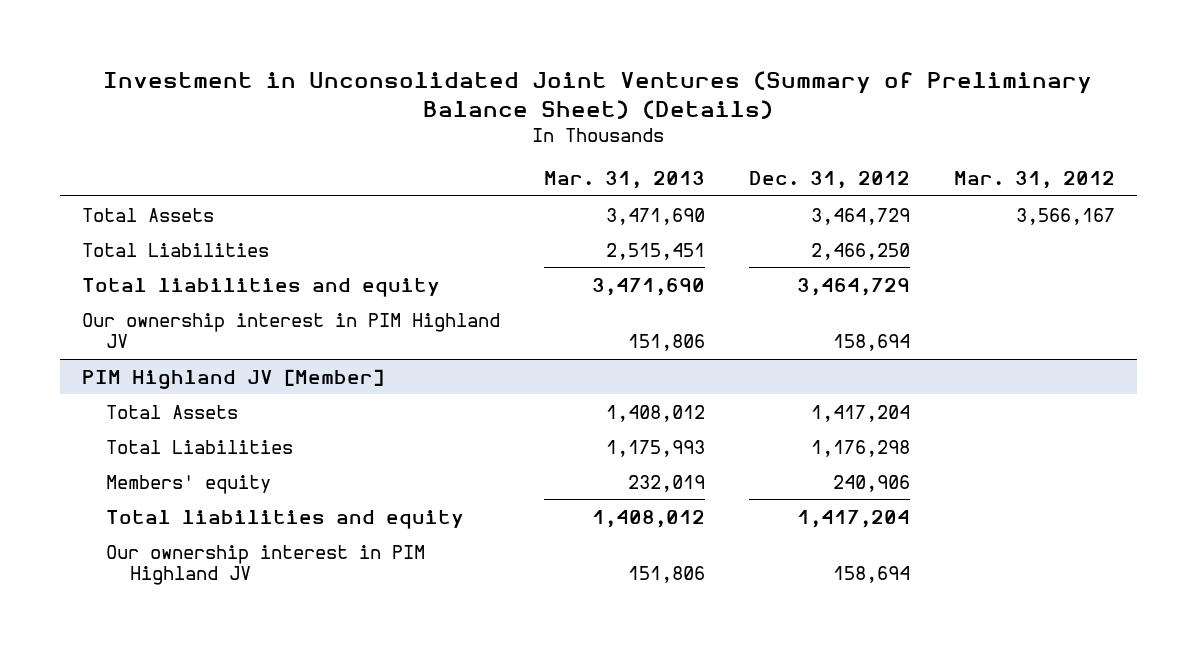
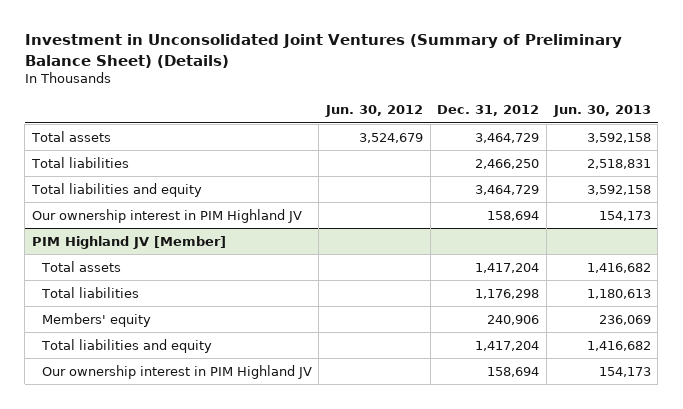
- | Mar. 31, 2013 | Dec. 31, 2012 | Mar. 31, 2012
+ | Jun. 30, 2012 | Dec. 31, 2012 | Jun. 30, 2013
- Total Assets | 3,471,690 | 3,464,729 | 3,566,167
- Total Liabilities | 2,515,451 | 2,466,250 |
+ Total assets | 3,524,679 | 3,464,729 | 3,592,158
+ Total liabilities | | 2,466,250 | 2,518,831
@ PIM Highland JV [Member]
- Total Assets | 1,408,012 | 1,417,204 |
- Total Liabilities | 1,175,993 | 1,176,298 |
+ Total assets | | 1,417,204 | 1,416,682
+ Total liabilities | | 1,176,298 | 1,180,613

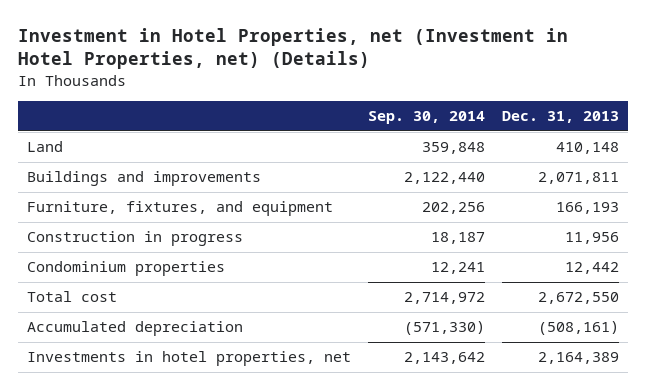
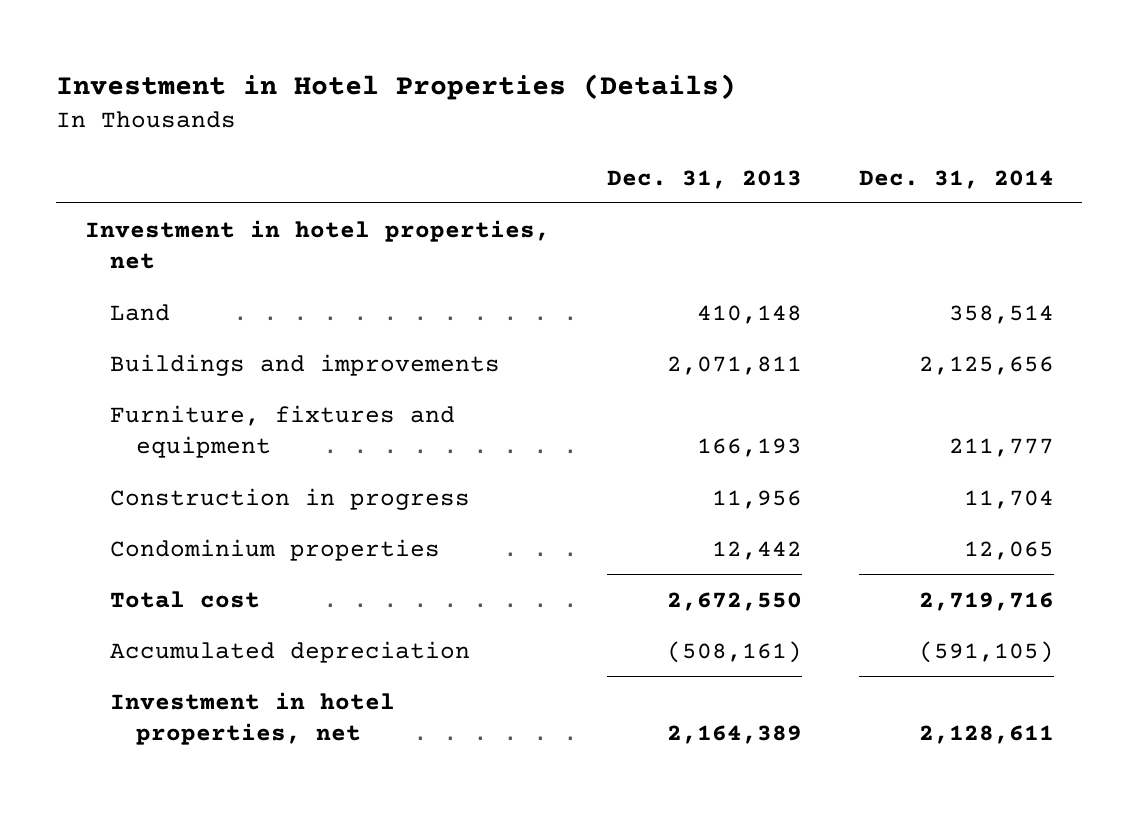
- Investment in Hotel Properties, net (Investment in Hotel Properties, net) (Details)
+ Investment in Hotel Properties (Details)
- | Sep. 30, 2014 | Dec. 31, 2013
+ | Dec. 31, 2013 | Dec. 31, 2014
+ Investment in hotel properties, net
- Furniture, fixtures, and equipment | 202,256 | 166,193
+ Furniture, fixtures and equipment | 166,193 | 211,777
- Investments in hotel properties, net | 2,143,642 | 2,164,389
+ Investment in hotel properties, net | 2,164,389 | 2,128,611

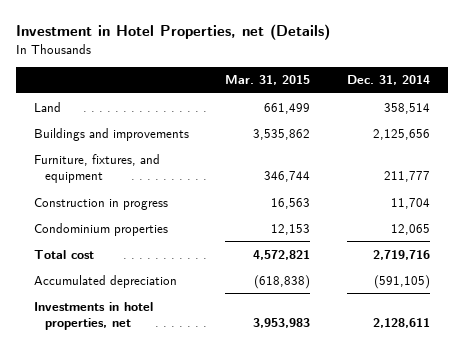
- Investment in Hotel Properties (Details)
+ Investment in Hotel Properties, net (Details)
- | Dec. 31, 2013 | Dec. 31, 2014
+ | Mar. 31, 2015 | Dec. 31, 2014
- Investment in hotel properties, net
- Furniture, fixtures and equipment | 166,193 | 211,777
+ Furniture, fixtures, and equipment | 346,744 | 211,777
- Investment in hotel properties, net | 2,164,389 | 2,128,611
+ Investments in hotel properties, net | 3,953,983 | 2,128,611

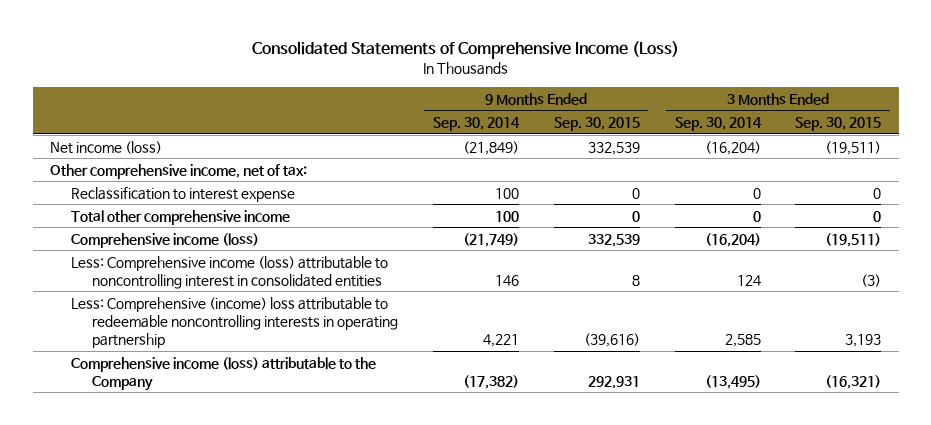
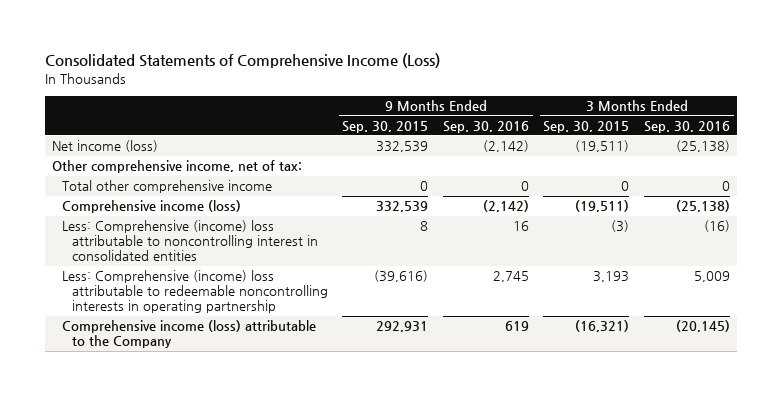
- | 9 Months Ended Sep. 30, 2014 | 9 Months Ended Sep. 30, 2015 | 3 Months Ended Sep. 30, 2014 | 3 Months Ended Sep. 30, 2015
+ | 9 Months Ended Sep. 30, 2015 | 9 Months Ended Sep. 30, 2016 | 3 Months Ended Sep. 30, 2015 | 3 Months Ended Sep. 30, 2016
- Reclassification to interest expense | 100 | 0 | 0 | 0
- Less: Comprehensive income (loss) attributable to noncontrolling interest in consolidated entities | 146 | 8 | 124 | (3)
+ Less: Comprehensive (income) loss attributable to noncontrolling interest in consolidated entities | 8 | 16 | (3) | (16)

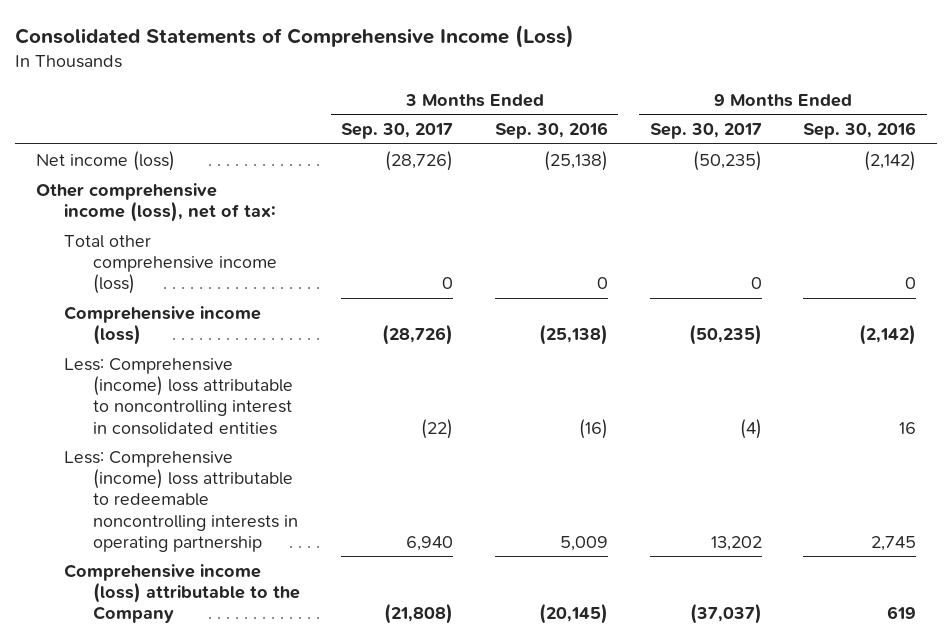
- | 9 Months Ended Sep. 30, 2015 | 9 Months Ended Sep. 30, 2016 | 3 Months Ended Sep. 30, 2015 | 3 Months Ended Sep. 30, 2016
+ | 3 Months Ended Sep. 30, 2017 | 3 Months Ended Sep. 30, 2016 | 9 Months Ended Sep. 30, 2017 | 9 Months Ended Sep. 30, 2016
- Other comprehensive income, net of tax:
- Total other comprehensive income | 0 | 0 | 0 | 0
+ Other comprehensive income (loss), net of tax:
+ Total other comprehensive income (loss) | 0 | 0 | 0 | 0

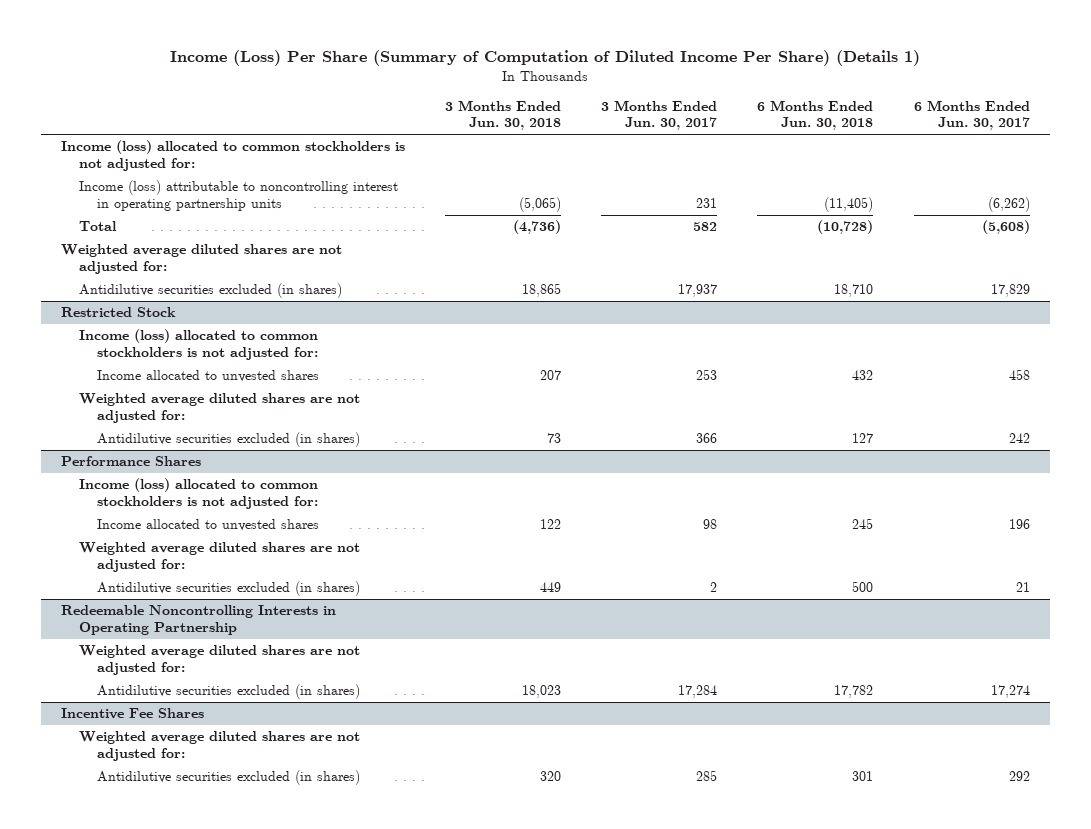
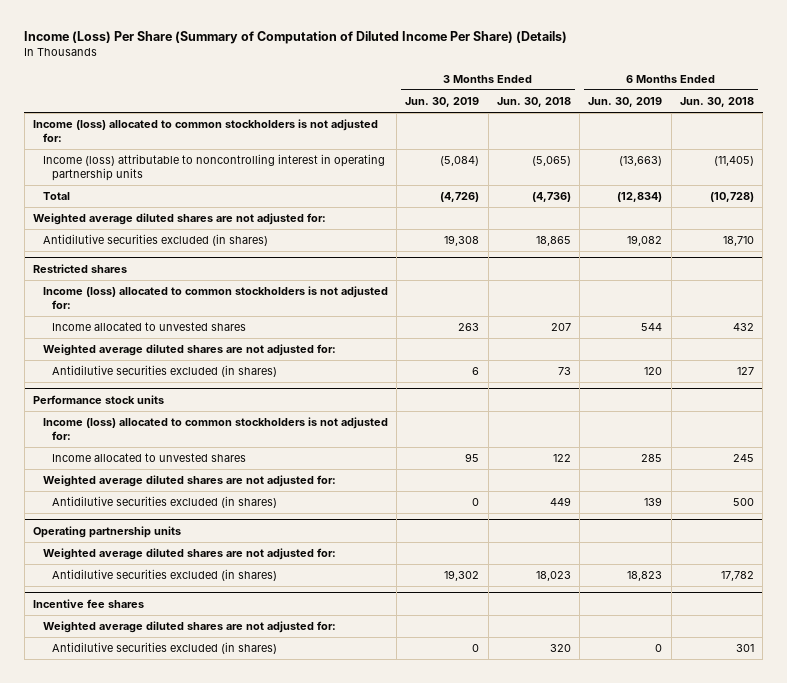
- Income (Loss) Per Share (Summary of Computation of Diluted Income Per Share) (Details 1)
+ Income (Loss) Per Share (Summary of Computation of Diluted Income Per Share) (Details)
- | 3 Months Ended Jun. 30, 2018 | 3 Months Ended Jun. 30, 2017 | 6 Months Ended Jun. 30, 2018 | 6 Months Ended Jun. 30, 2017
+ | 3 Months Ended Jun. 30, 2019 | 3 Months Ended Jun. 30, 2018 | 6 Months Ended Jun. 30, 2019 | 6 Months Ended Jun. 30, 2018
- Restricted Stock
+ Restricted shares
- Performance Shares
+ Performance stock units
- Redeemable Noncontrolling Interests in Operating Partnership
+ Operating partnership units
- Incentive Fee Shares
+ Incentive fee shares

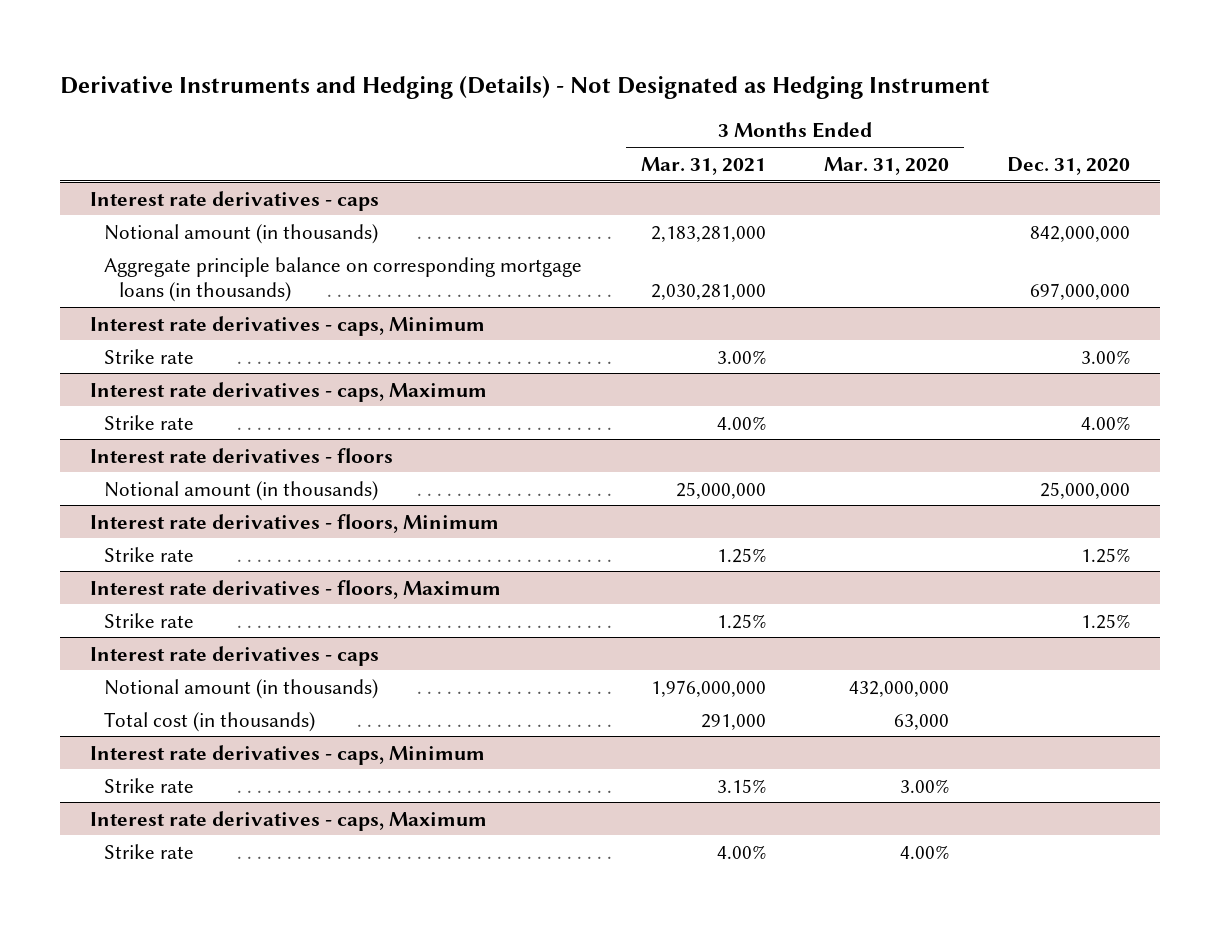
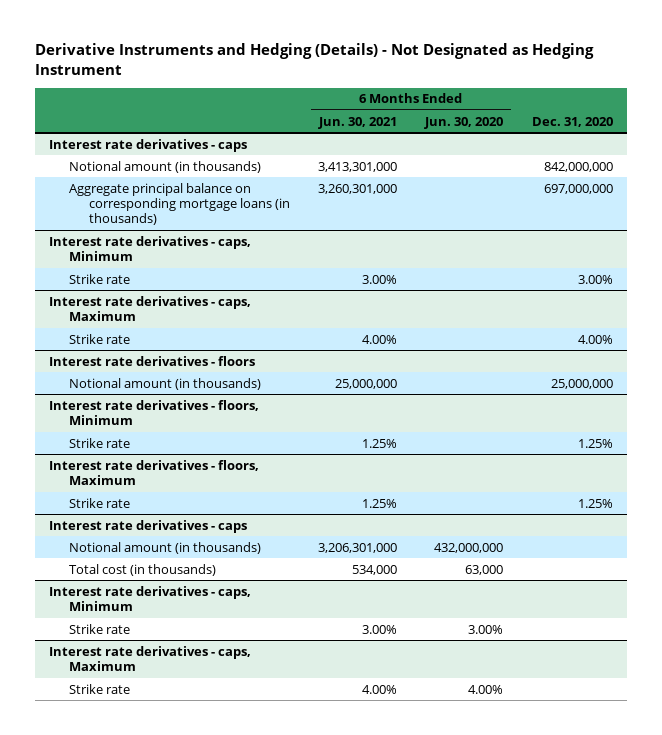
- | 3 Months Ended Mar. 31, 2021 | 3 Months Ended Mar. 31, 2020 | Dec. 31, 2020
+ | 6 Months Ended Jun. 30, 2021 | 6 Months Ended Jun. 30, 2020 | Dec. 31, 2020
@ Interest rate derivatives - caps
- Aggregate principle balance on corresponding mortgage loans (in thousands) | 2,030,281,000 | | 697,000,000
+ Aggregate principal balance on corresponding mortgage loans (in thousands) | 3,260,301,000 | | 697,000,000

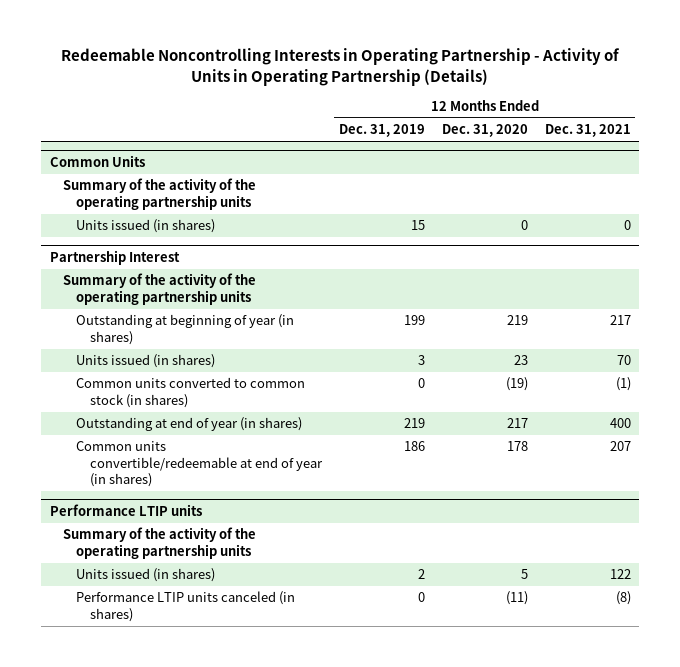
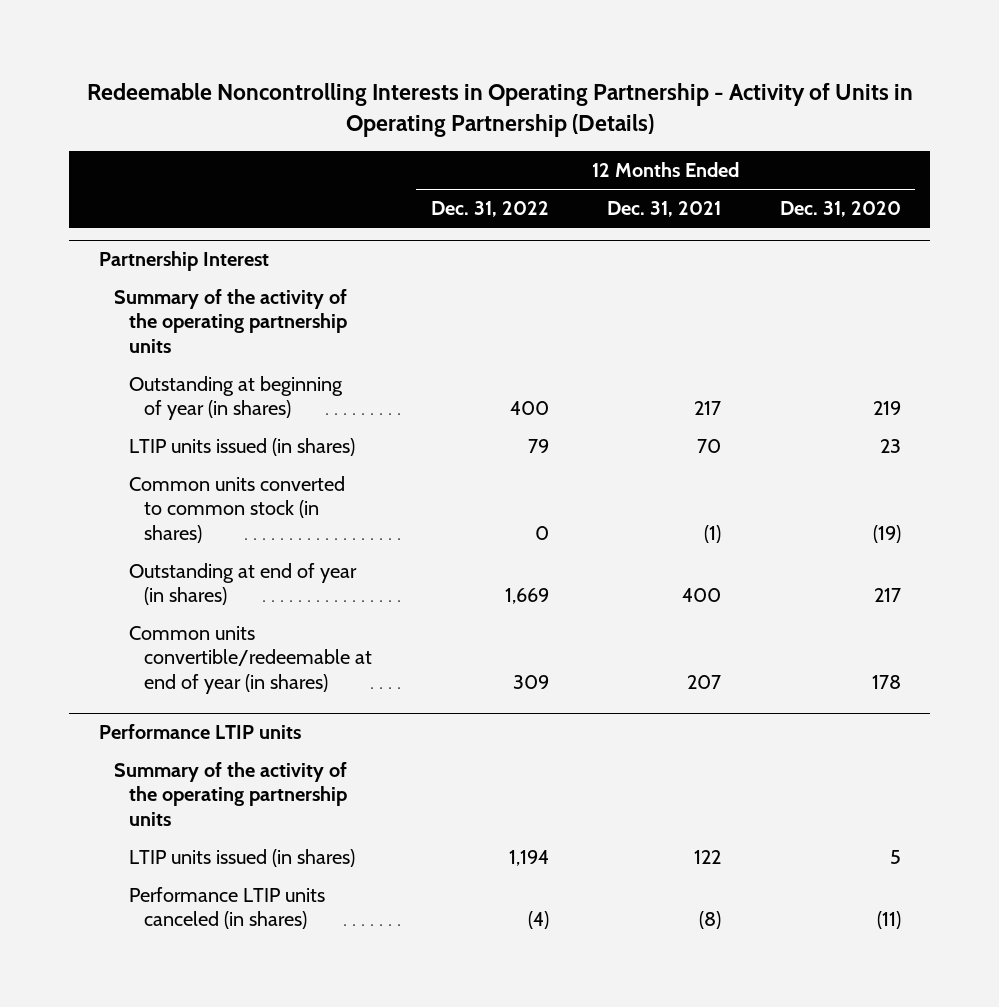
- | 12 Months Ended Dec. 31, 2019 | 12 Months Ended Dec. 31, 2020 | 12 Months Ended Dec. 31, 2021
+ | 12 Months Ended Dec. 31, 2022 | 12 Months Ended Dec. 31, 2021 | 12 Months Ended Dec. 31, 2020
- Common Units
- Summary of the activity of the operating partnership units
- Units issued (in shares) | 15 | 0 | 0
@ Partnership Interest
- Units issued (in shares) | 3 | 23 | 70
+ LTIP units issued (in shares) | 79 | 70 | 23
@ Performance LTIP units
- Units issued (in shares) | 2 | 5 | 122
+ LTIP units issued (in shares) | 1,194 | 122 | 5

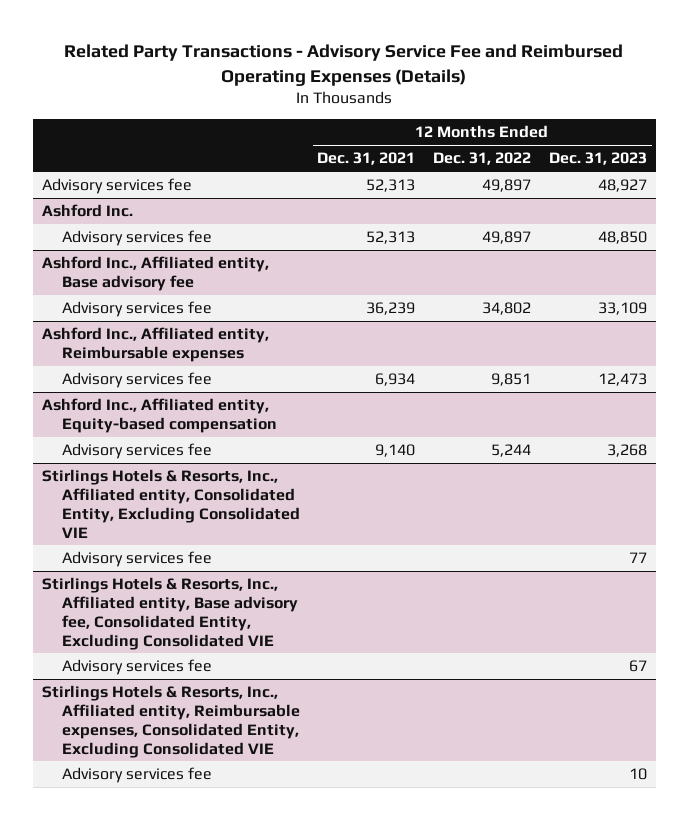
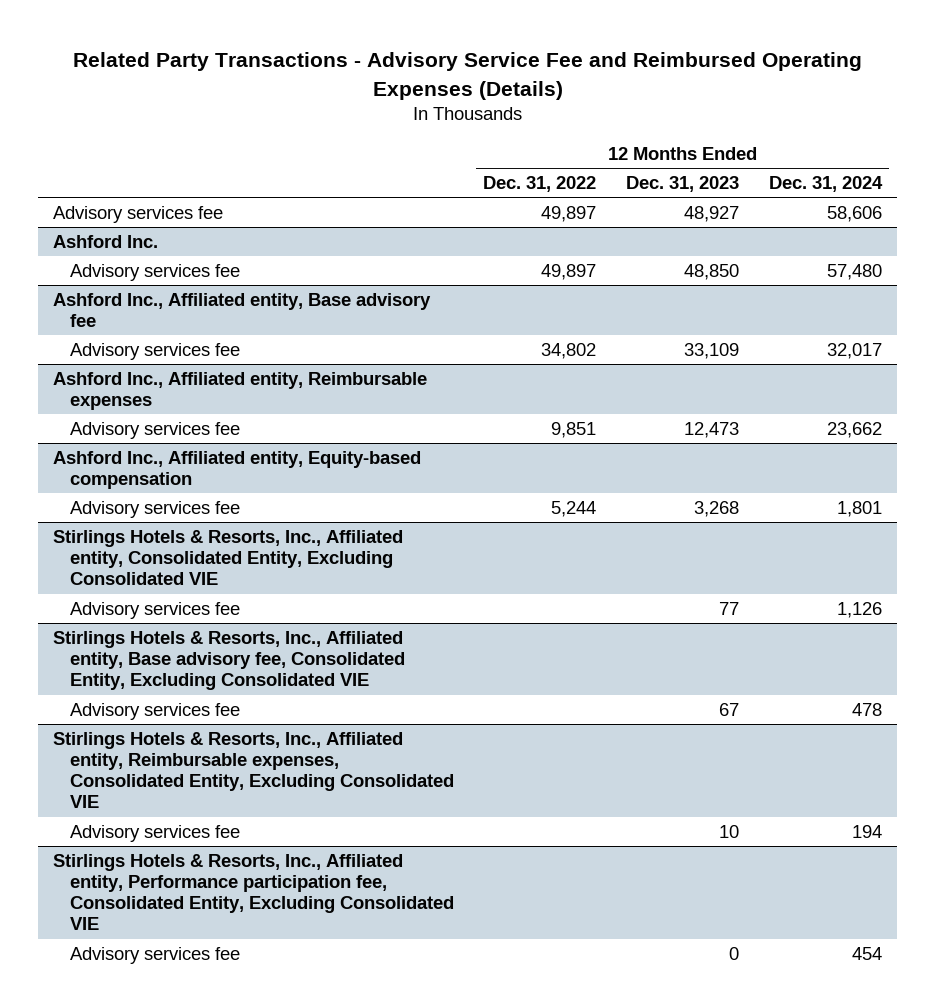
- | 12 Months Ended Dec. 31, 2021 | 12 Months Ended Dec. 31, 2022 | 12 Months Ended Dec. 31, 2023
+ | 12 Months Ended Dec. 31, 2022 | 12 Months Ended Dec. 31, 2023 | 12 Months Ended Dec. 31, 2024
+ Stirlings Hotels & Resorts, Inc., Affiliated entity, Performance participation fee, Consolidated Entity, Excluding Consolidated VIE
+ Advisory services fee | | 0 | 454

